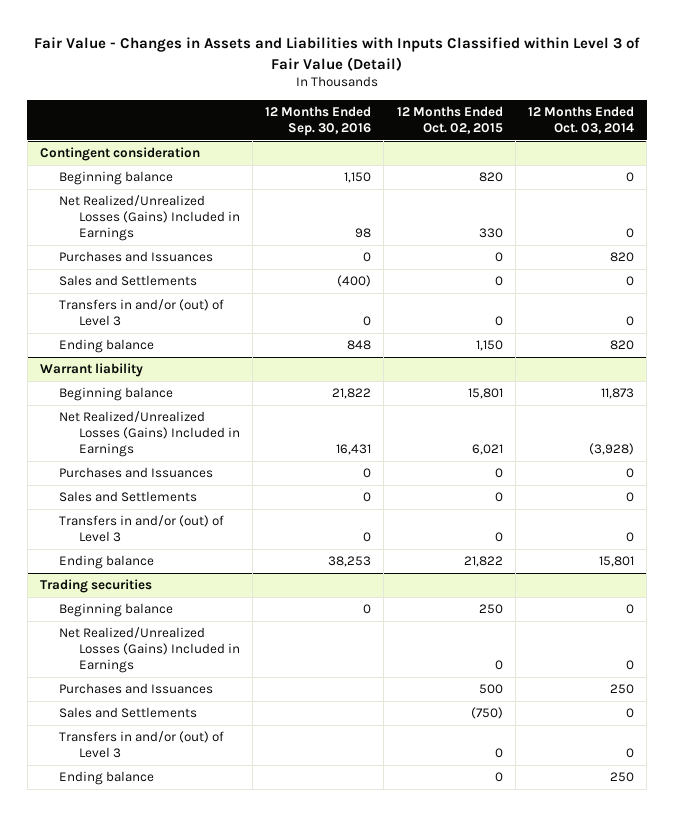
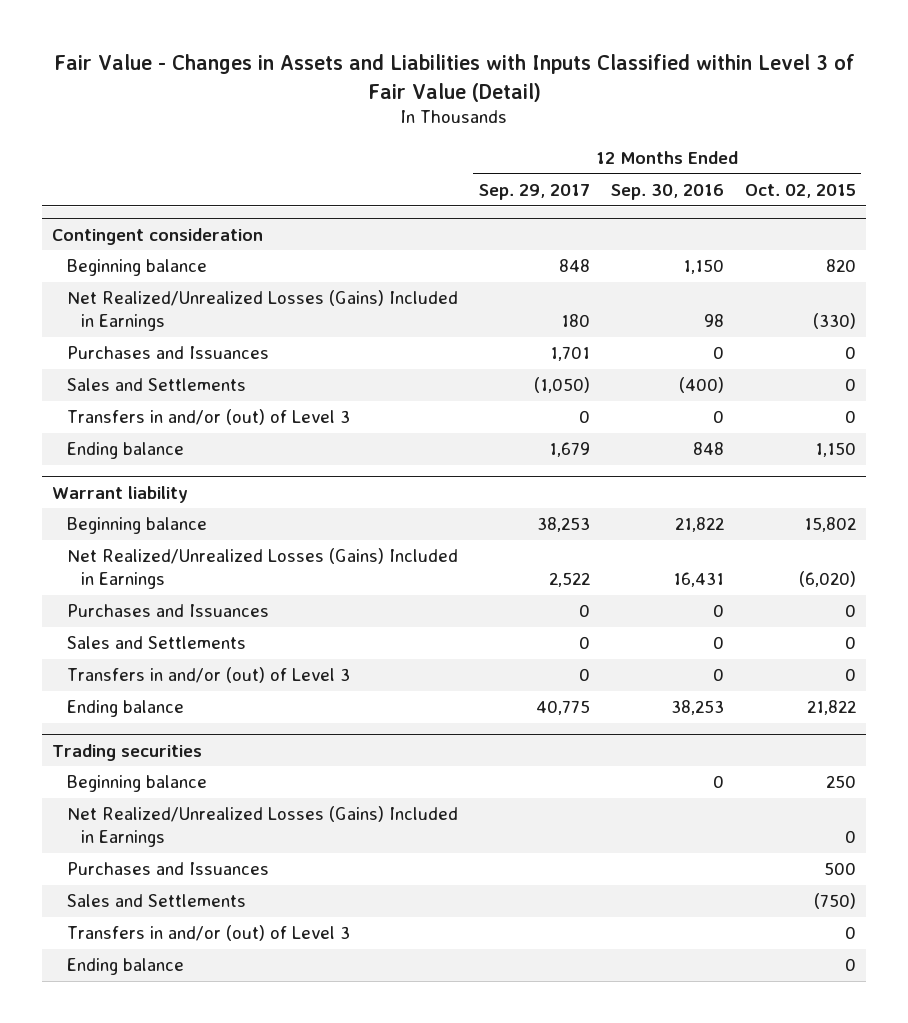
- | 12 Months Ended Sep. 30, 2016 | 12 Months Ended Oct. 02, 2015 | 12 Months Ended Oct. 03, 2014
+ | 12 Months Ended Sep. 29, 2017 | 12 Months Ended Sep. 30, 2016 | 12 Months Ended Oct. 02, 2015
@ Contingent consideration
- Net Realized/Unrealized Losses (Gains) Included in Earnings | 98 | 330 | 0
+ Net Realized/Unrealized Losses (Gains) Included in Earnings | 180 | 98 | (330)
@ Warrant liability
- Beginning balance | 21,822 | 15,801 | 11,873
- Net Realized/Unrealized Losses (Gains) Included in Earnings | 16,431 | 6,021 | (3,928)
+ Beginning balance | 38,253 | 21,822 | 15,802
+ Net Realized/Unrealized Losses (Gains) Included in Earnings | 2,522 | 16,431 | (6,020)

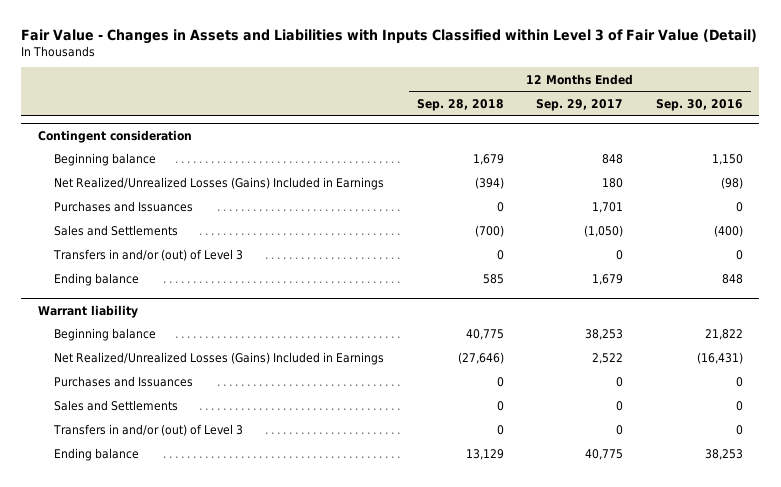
- | 12 Months Ended Sep. 29, 2017 | 12 Months Ended Sep. 30, 2016 | 12 Months Ended Oct. 02, 2015
+ | 12 Months Ended Sep. 28, 2018 | 12 Months Ended Sep. 29, 2017 | 12 Months Ended Sep. 30, 2016
@ Contingent consideration
- Net Realized/Unrealized Losses (Gains) Included in Earnings | 180 | 98 | (330)
+ Net Realized/Unrealized Losses (Gains) Included in Earnings | (394) | 180 | (98)
@ Warrant liability
- Net Realized/Unrealized Losses (Gains) Included in Earnings | 2,522 | 16,431 | (6,020)
+ Net Realized/Unrealized Losses (Gains) Included in Earnings | (27,646) | 2,522 | (16,431)
- Trading securities
- Beginning balance | | 0 | 250
- Net Realized/Unrealized Losses (Gains) Included in Earnings | | | 0
- Purchases and Issuances | | | 500
- Sales and Settlements | | | (750)
- Transfers in and/or (out) of Level 3 | | | 0
- Ending balance | | | 0

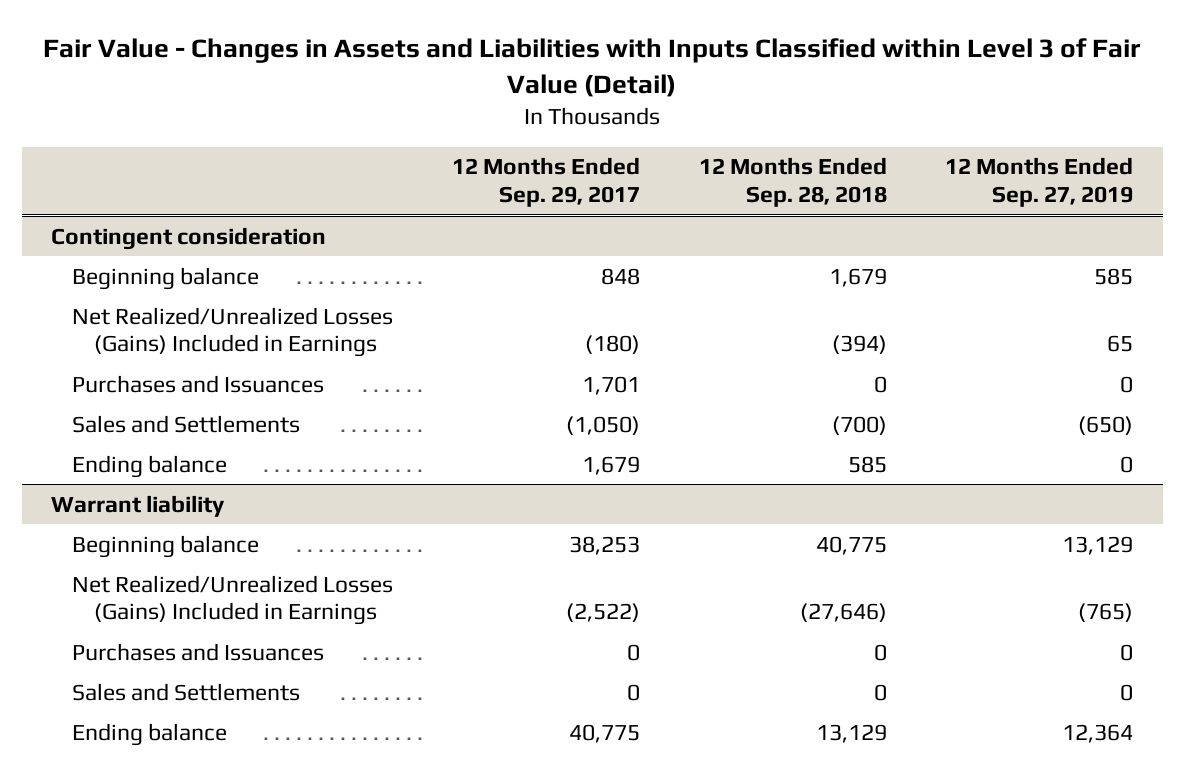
- | 12 Months Ended Sep. 28, 2018 | 12 Months Ended Sep. 29, 2017 | 12 Months Ended Sep. 30, 2016
+ | 12 Months Ended Sep. 29, 2017 | 12 Months Ended Sep. 28, 2018 | 12 Months Ended Sep. 27, 2019
@ Contingent consideration
- Net Realized/Unrealized Losses (Gains) Included in Earnings | (394) | 180 | (98)
+ Net Realized/Unrealized Losses (Gains) Included in Earnings | (180) | (394) | 65
- Transfers in and/or (out) of Level 3 | 0 | 0 | 0
@ Warrant liability
- Net Realized/Unrealized Losses (Gains) Included in Earnings | (27,646) | 2,522 | (16,431)
+ Net Realized/Unrealized Losses (Gains) Included in Earnings | (2,522) | (27,646) | (765)
- Transfers in and/or (out) of Level 3 | 0 | 0 | 0

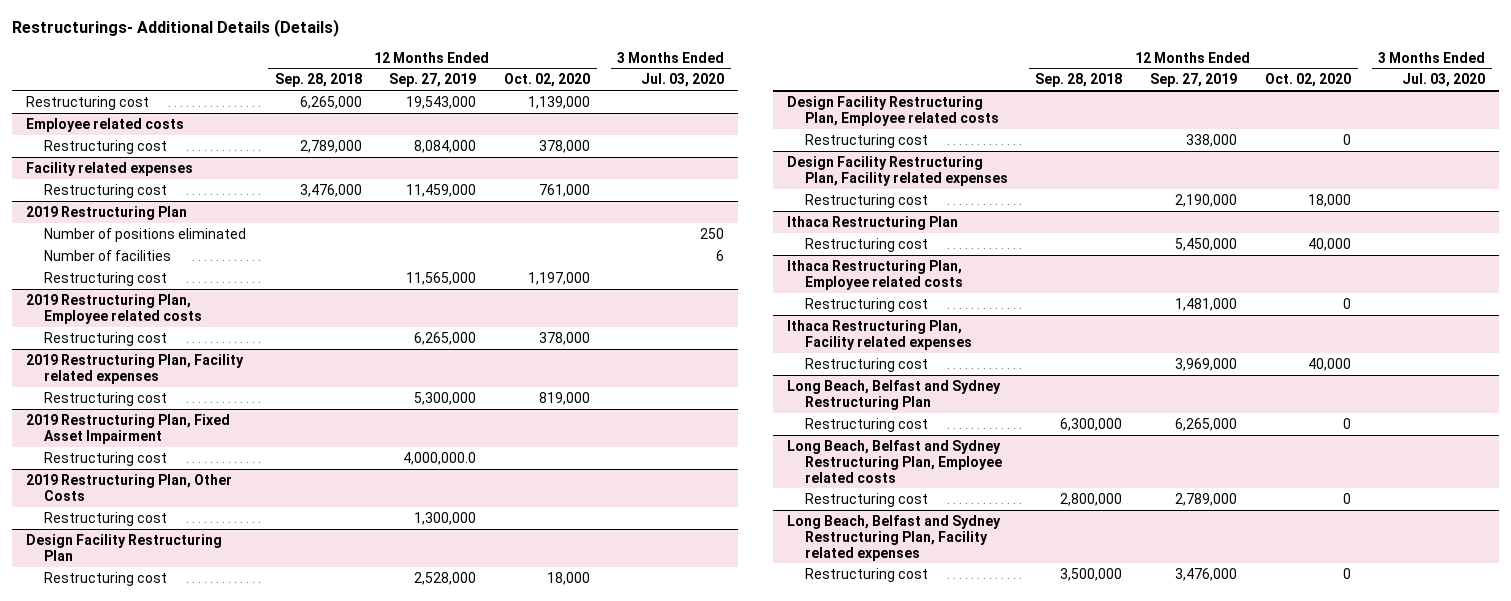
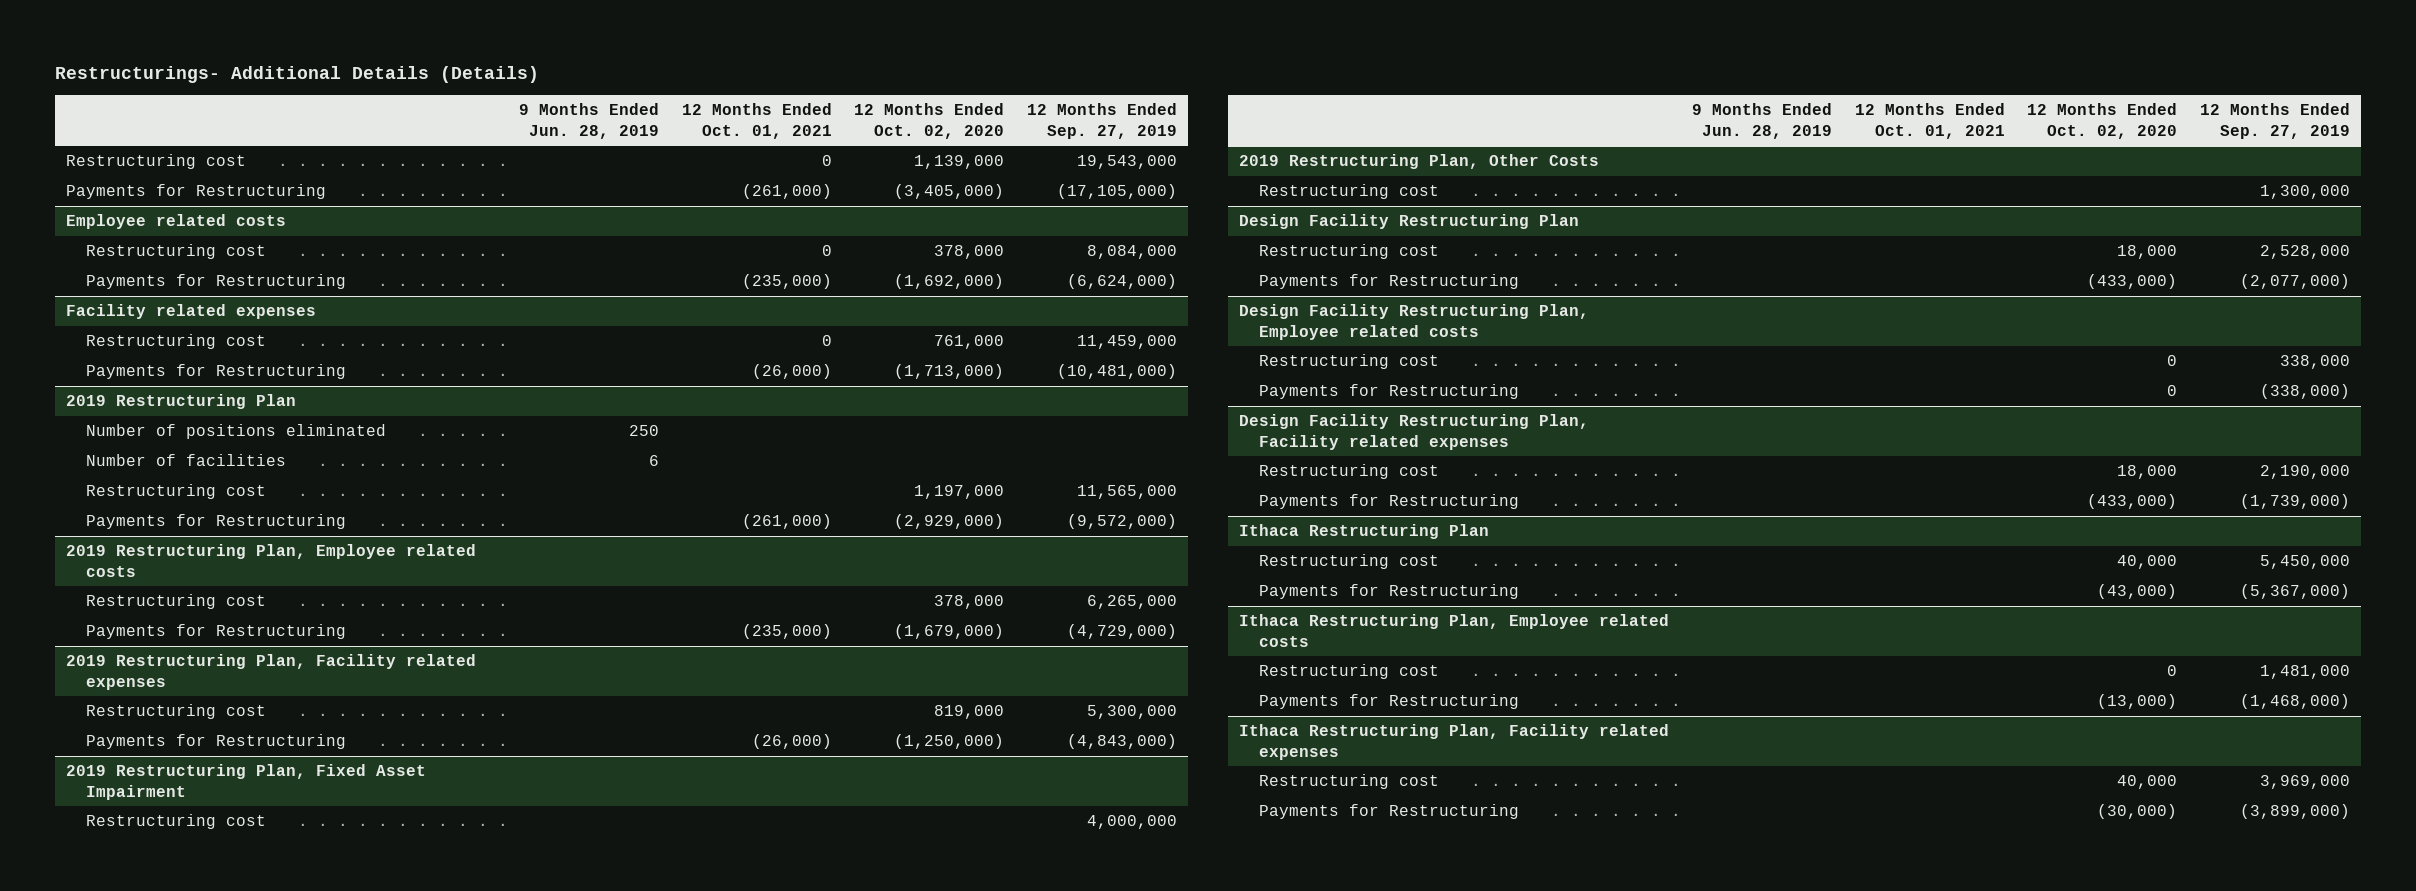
- | 12 Months Ended Sep. 28, 2018 | 12 Months Ended Sep. 27, 2019 | 12 Months Ended Oct. 02, 2020 | 3 Months Ended Jul. 03, 2020
+ | 9 Months Ended Jun. 28, 2019 | 12 Months Ended Oct. 01, 2021 | 12 Months Ended Oct. 02, 2020 | 12 Months Ended Sep. 27, 2019
+ Payments for Restructuring | | (261,000) | (3,405,000) | (17,105,000)
@ Employee related costs
+ Payments for Restructuring | | (235,000) | (1,692,000) | (6,624,000)
@ Facility related expenses
+ Payments for Restructuring | | (26,000) | (1,713,000) | (10,481,000)
@ 2019 Restructuring Plan
+ Payments for Restructuring | | (261,000) | (2,929,000) | (9,572,000)
@ 2019 Restructuring Plan, Employee related costs
+ Payments for Restructuring | | (235,000) | (1,679,000) | (4,729,000)
@ 2019 Restructuring Plan, Facility related expenses
+ Payments for Restructuring | | (26,000) | (1,250,000) | (4,843,000)
@ 2019 Restructuring Plan, Fixed Asset Impairment
- Restructuring cost | | 4,000,000.0 | |
+ Restructuring cost | | | | 4,000,000
@ Design Facility Restructuring Plan
+ Payments for Restructuring | | | (433,000) | (2,077,000)
@ Design Facility Restructuring Plan, Employee related costs
+ Payments for Restructuring | | | 0 | (338,000)
@ Design Facility Restructuring Plan, Facility related expenses
+ Payments for Restructuring | | | (433,000) | (1,739,000)
@ Ithaca Restructuring Plan
+ Payments for Restructuring | | | (43,000) | (5,367,000)
@ Ithaca Restructuring Plan, Employee related costs
+ Payments for Restructuring | | | (13,000) | (1,468,000)
- Long Beach, Belfast and Sydney Restructuring Plan
- Restructuring cost | 6,300,000 | 6,265,000 | 0 |
- Long Beach, Belfast and Sydney Restructuring Plan, Employee related costs
- Restructuring cost | 2,800,000 | 2,789,000 | 0 |
- Long Beach, Belfast and Sydney Restructuring Plan, Facility related expenses
- Restructuring cost | 3,500,000 | 3,476,000 | 0 |
@ Ithaca Restructuring Plan, Facility related expenses
+ Payments for Restructuring | | | (30,000) | (3,899,000)

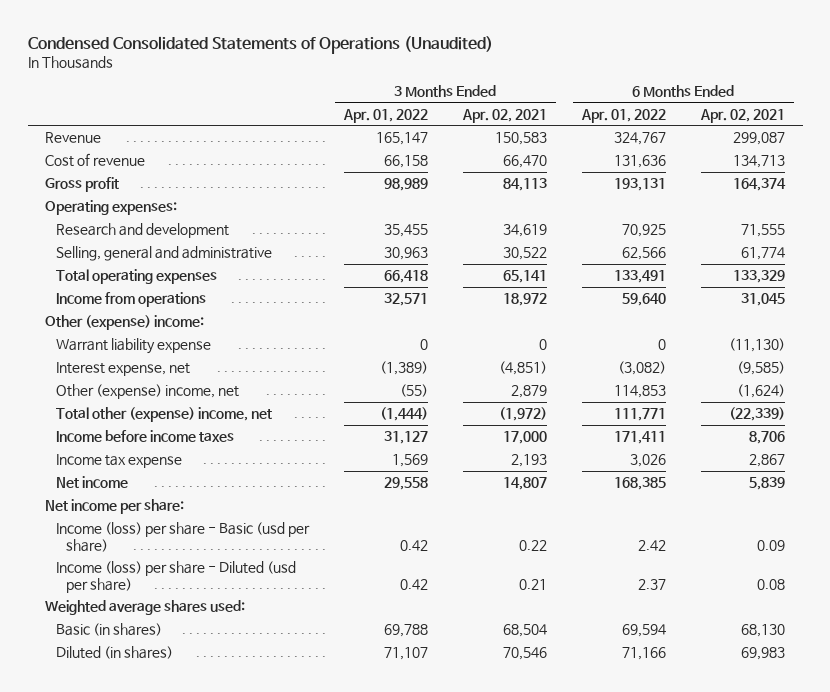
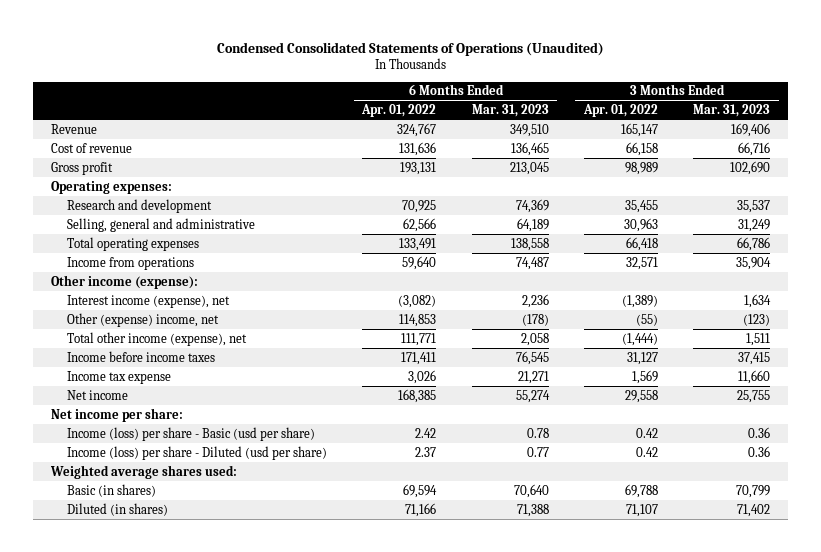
- | 3 Months Ended Apr. 01, 2022 | 3 Months Ended Apr. 02, 2021 | 6 Months Ended Apr. 01, 2022 | 6 Months Ended Apr. 02, 2021
+ | 6 Months Ended Apr. 01, 2022 | 6 Months Ended Mar. 31, 2023 | 3 Months Ended Apr. 01, 2022 | 3 Months Ended Mar. 31, 2023
- Other (expense) income:
- Warrant liability expense | 0 | 0 | 0 | (11,130)
- Interest expense, net | (1,389) | (4,851) | (3,082) | (9,585)
+ Other income (expense):
+ Interest income (expense), net | (3,082) | 2,236 | (1,389) | 1,634
- Total other (expense) income, net | (1,444) | (1,972) | 111,771 | (22,339)
+ Total other income (expense), net | 111,771 | 2,058 | (1,444) | 1,511

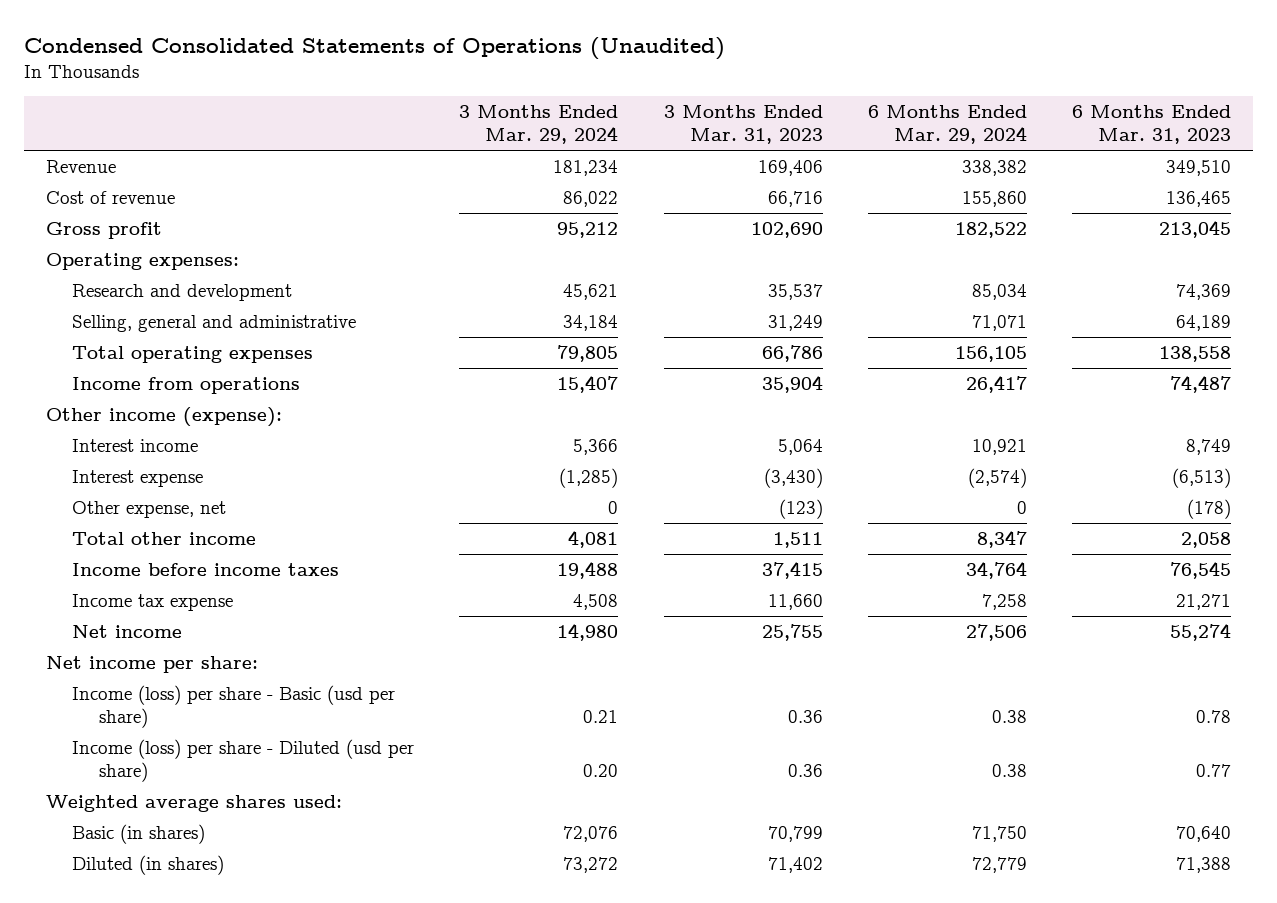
- | 6 Months Ended Apr. 01, 2022 | 6 Months Ended Mar. 31, 2023 | 3 Months Ended Apr. 01, 2022 | 3 Months Ended Mar. 31, 2023
+ | 3 Months Ended Mar. 29, 2024 | 3 Months Ended Mar. 31, 2023 | 6 Months Ended Mar. 29, 2024 | 6 Months Ended Mar. 31, 2023
- Interest income (expense), net | (3,082) | 2,236 | (1,389) | 1,634
- Other (expense) income, net | 114,853 | (178) | (55) | (123)
- Total other income (expense), net | 111,771 | 2,058 | (1,444) | 1,511
+ Interest income | 5,366 | 5,064 | 10,921 | 8,749
+ Interest expense | (1,285) | (3,430) | (2,574) | (6,513)
+ Other expense, net | 0 | (123) | 0 | (178)
+ Total other income | 4,081 | 1,511 | 8,347 | 2,058

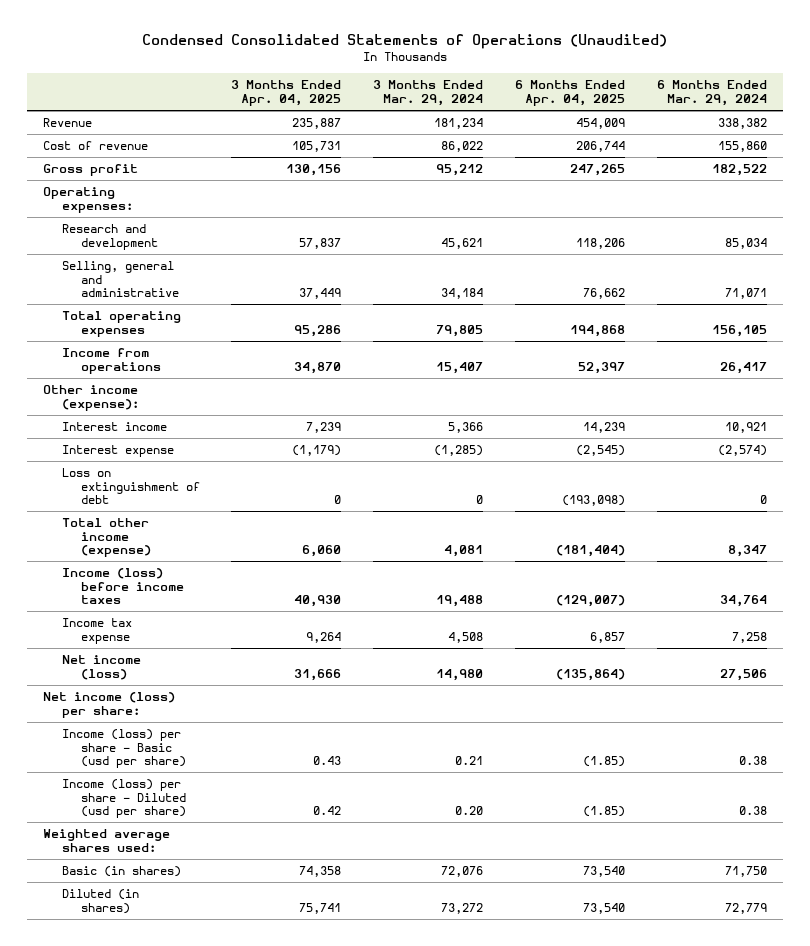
- | 3 Months Ended Mar. 29, 2024 | 3 Months Ended Mar. 31, 2023 | 6 Months Ended Mar. 29, 2024 | 6 Months Ended Mar. 31, 2023
+ | 3 Months Ended Apr. 04, 2025 | 3 Months Ended Mar. 29, 2024 | 6 Months Ended Apr. 04, 2025 | 6 Months Ended Mar. 29, 2024
- Other expense, net | 0 | (123) | 0 | (178)
- Total other income | 4,081 | 1,511 | 8,347 | 2,058
- Income before income taxes | 19,488 | 37,415 | 34,764 | 76,545
+ Loss on extinguishment of debt | 0 | 0 | (193,098) | 0
+ Total other income (expense) | 6,060 | 4,081 | (181,404) | 8,347
+ Income (loss) before income taxes | 40,930 | 19,488 | (129,007) | 34,764
- Net income | 14,980 | 25,755 | 27,506 | 55,274
- Net income per share:
+ Net income (loss) | 31,666 | 14,980 | (135,864) | 27,506
+ Net income (loss) per share:

